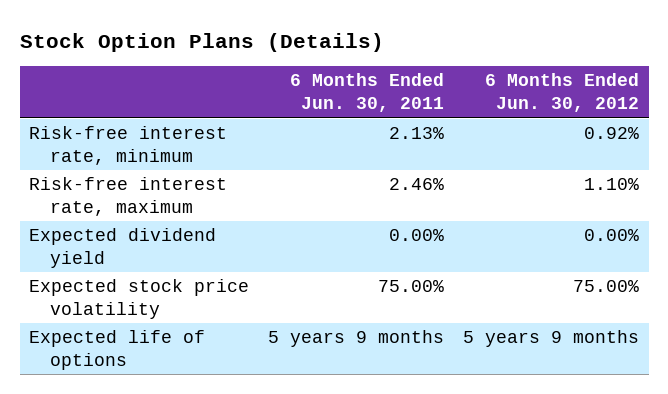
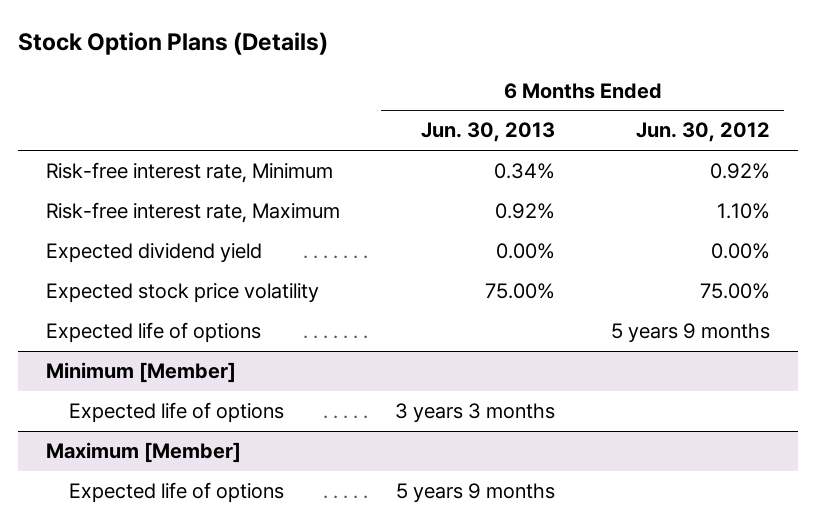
- | 6 Months Ended Jun. 30, 2011 | 6 Months Ended Jun. 30, 2012
+ | 6 Months Ended Jun. 30, 2013 | 6 Months Ended Jun. 30, 2012
- Risk-free interest rate, minimum | 2.13% | 0.92%
- Risk-free interest rate, maximum | 2.46% | 1.10%
+ Risk-free interest rate, Minimum | 0.34% | 0.92%
+ Risk-free interest rate, Maximum | 0.92% | 1.10%
+ Minimum [Member]
+ Expected life of options | 3 years 3 months |
+ Maximum [Member]
+ Expected life of options | 5 years 9 months |

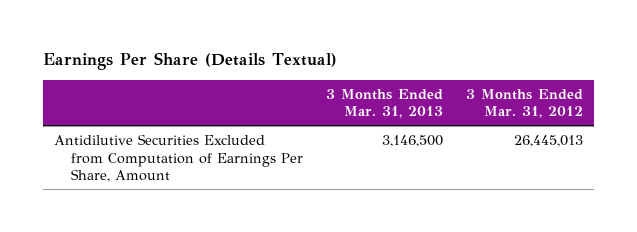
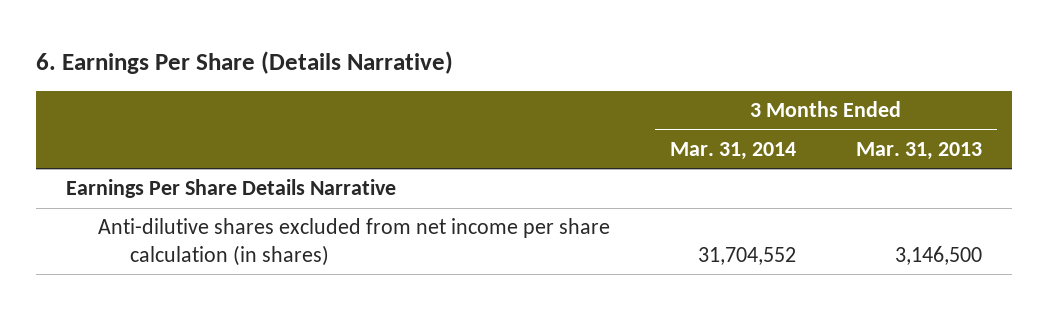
- Earnings Per Share (Details Textual)
+ 6. Earnings Per Share (Details Narrative)
- | 3 Months Ended Mar. 31, 2013 | 3 Months Ended Mar. 31, 2012
+ | 3 Months Ended Mar. 31, 2014 | 3 Months Ended Mar. 31, 2013
- Antidilutive Securities Excluded from Computation of Earnings Per Share, Amount | 3,146,500 | 26,445,013
+ Earnings Per Share Details Narrative
+ Anti-dilutive shares excluded from net income per share calculation (in shares) | 31,704,552 | 3,146,500

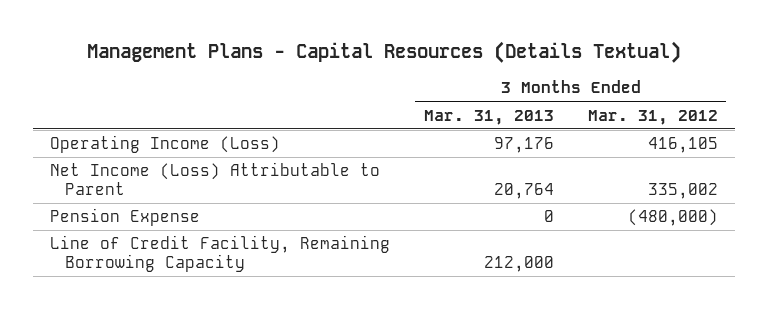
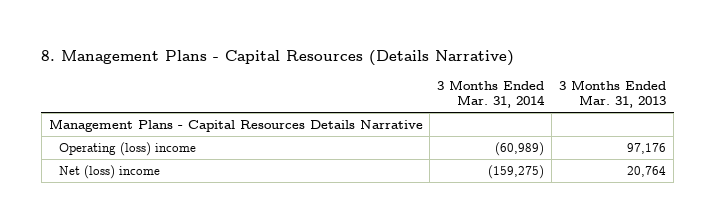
- Management Plans - Capital Resources (Details Textual)
+ 8. Management Plans - Capital Resources (Details Narrative)
- | 3 Months Ended Mar. 31, 2013 | 3 Months Ended Mar. 31, 2012
+ | 3 Months Ended Mar. 31, 2014 | 3 Months Ended Mar. 31, 2013
- Operating Income (Loss) | 97,176 | 416,105
- Net Income (Loss) Attributable to Parent | 20,764 | 335,002
- Pension Expense | 0 | (480,000)
- Line of Credit Facility, Remaining Borrowing Capacity | 212,000 |
+ Management Plans - Capital Resources Details Narrative
+ Operating (loss) income | (60,989) | 97,176
+ Net (loss) income | (159,275) | 20,764

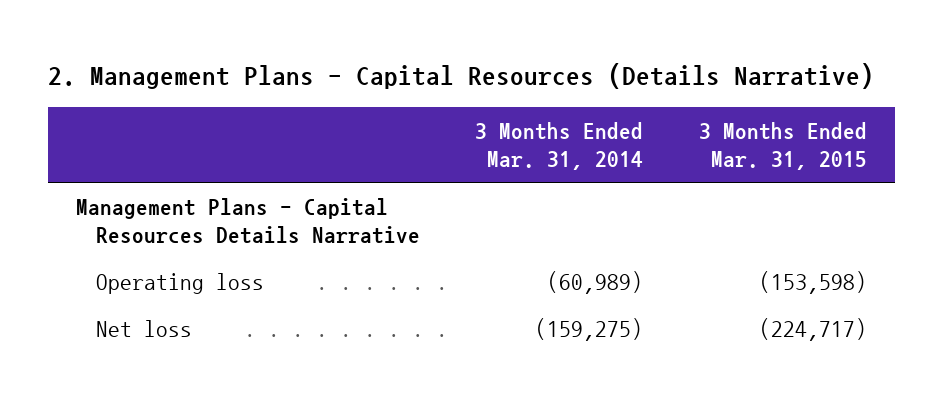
- 8. Management Plans - Capital Resources (Details Narrative)
+ 2. Management Plans - Capital Resources (Details Narrative)
- | 3 Months Ended Mar. 31, 2014 | 3 Months Ended Mar. 31, 2013
+ | 3 Months Ended Mar. 31, 2014 | 3 Months Ended Mar. 31, 2015
- Operating (loss) income | (60,989) | 97,176
- Net (loss) income | (159,275) | 20,764
+ Operating loss | (60,989) | (153,598)
+ Net loss | (159,275) | (224,717)

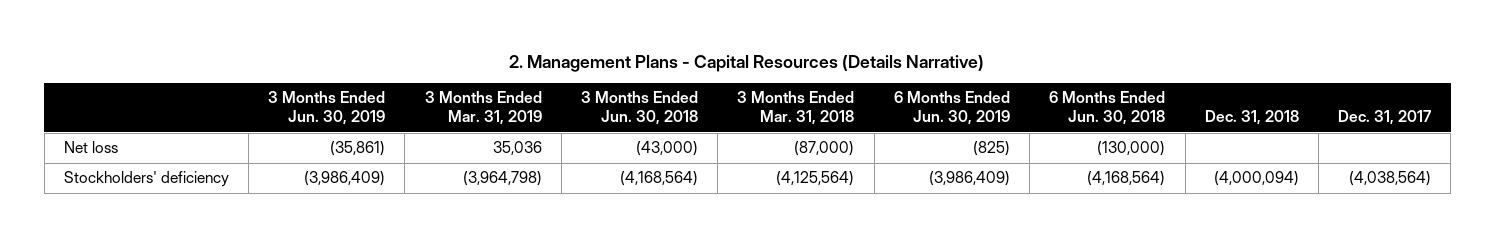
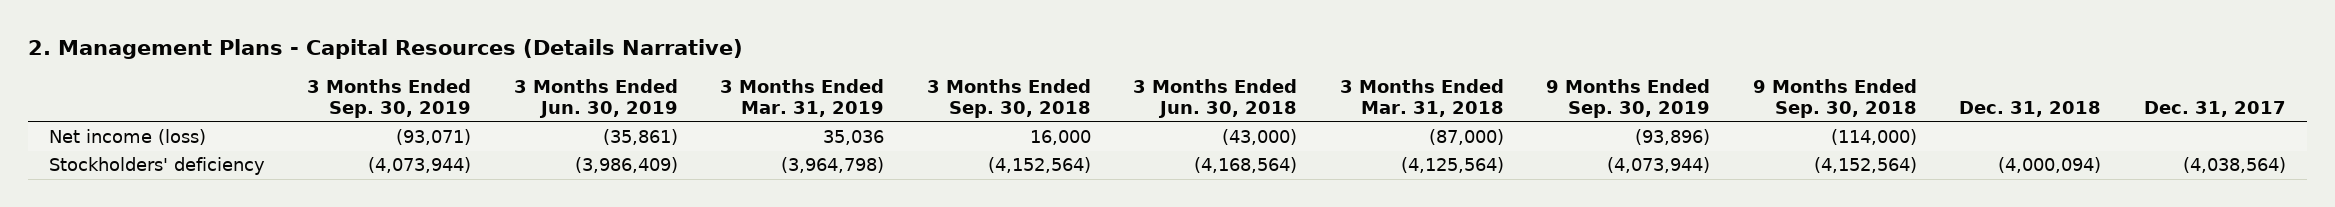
- | 3 Months Ended Jun. 30, 2019 | 3 Months Ended Mar. 31, 2019 | 3 Months Ended Jun. 30, 2018 | 3 Months Ended Mar. 31, 2018 | 6 Months Ended Jun. 30, 2019 | 6 Months Ended Jun. 30, 2018 | Dec. 31, 2018 | Dec. 31, 2017
+ | 3 Months Ended Sep. 30, 2019 | 3 Months Ended Jun. 30, 2019 | 3 Months Ended Mar. 31, 2019 | 3 Months Ended Sep. 30, 2018 | 3 Months Ended Jun. 30, 2018 | 3 Months Ended Mar. 31, 2018 | 9 Months Ended Sep. 30, 2019 | 9 Months Ended Sep. 30, 2018 | Dec. 31, 2018 | Dec. 31, 2017
- Net loss | (35,861) | 35,036 | (43,000) | (87,000) | (825) | (130,000) | |
+ Net income (loss) | (93,071) | (35,861) | 35,036 | 16,000 | (43,000) | (87,000) | (93,896) | (114,000) | |

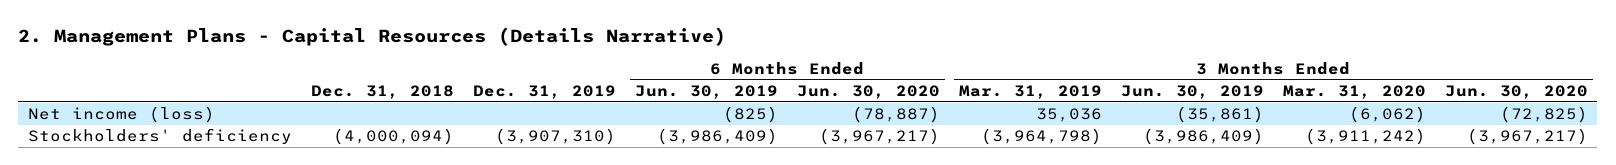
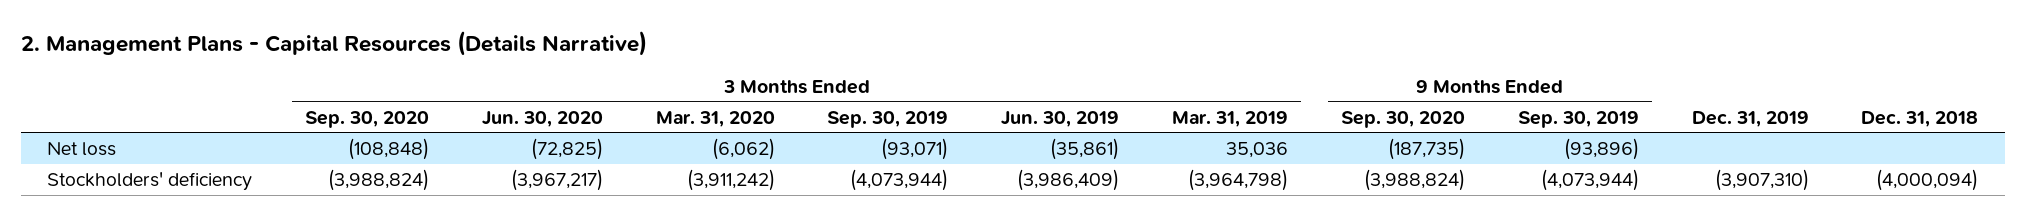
- | Dec. 31, 2018 | Dec. 31, 2019 | 6 Months Ended Jun. 30, 2019 | 6 Months Ended Jun. 30, 2020 | 3 Months Ended Mar. 31, 2019 | 3 Months Ended Jun. 30, 2019 | 3 Months Ended Mar. 31, 2020 | 3 Months Ended Jun. 30, 2020
+ | 3 Months Ended Sep. 30, 2020 | 3 Months Ended Jun. 30, 2020 | 3 Months Ended Mar. 31, 2020 | 3 Months Ended Sep. 30, 2019 | 3 Months Ended Jun. 30, 2019 | 3 Months Ended Mar. 31, 2019 | 9 Months Ended Sep. 30, 2020 | 9 Months Ended Sep. 30, 2019 | Dec. 31, 2019 | Dec. 31, 2018
- Net income (loss) | | | (825) | (78,887) | 35,036 | (35,861) | (6,062) | (72,825)
+ Net loss | (108,848) | (72,825) | (6,062) | (93,071) | (35,861) | 35,036 | (187,735) | (93,896) | |

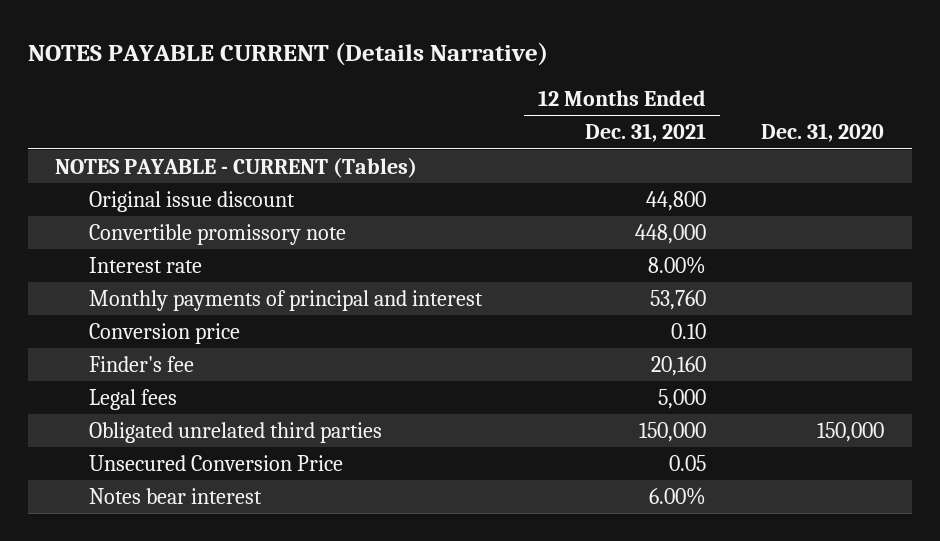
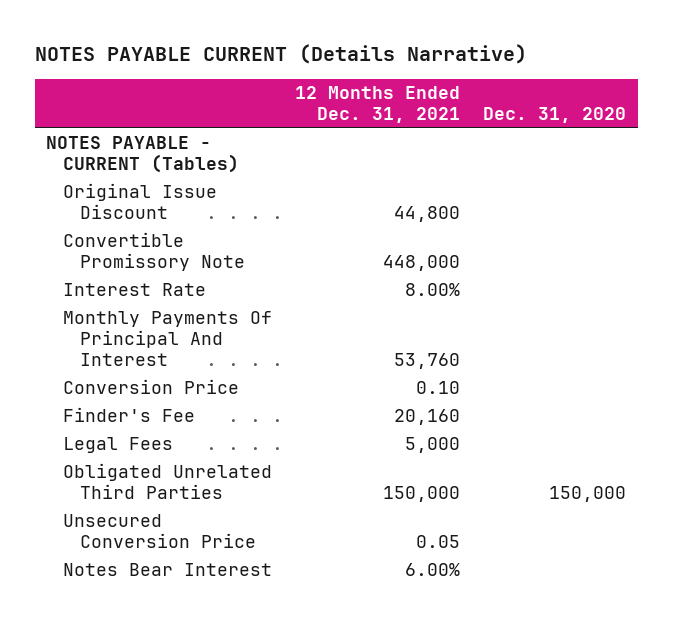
- Original issue discount | 44,800 |
- Convertible promissory note | 448,000 |
- Interest rate | 8.00% |
- Monthly payments of principal and interest | 53,760 |
- Conversion price | 0.10 |
- Finder's fee | 20,160 |
- Legal fees | 5,000 |
- Obligated unrelated third parties | 150,000 | 150,000
+ Original Issue Discount | 44,800 |
+ Convertible Promissory Note | 448,000 |
+ Interest Rate | 8.00% |
+ Monthly Payments Of Principal And Interest | 53,760 |
+ Conversion Price | 0.10 |
+ Finder's Fee | 20,160 |
+ Legal Fees | 5,000 |
+ Obligated Unrelated Third Parties | 150,000 | 150,000
- Notes bear interest | 6.00% |
+ Notes Bear Interest | 6.00% |

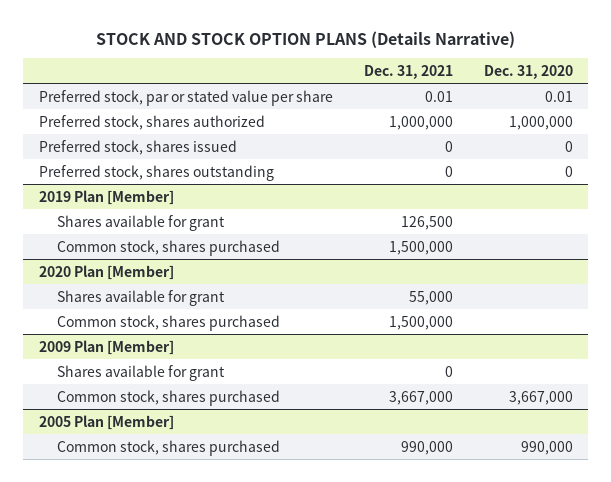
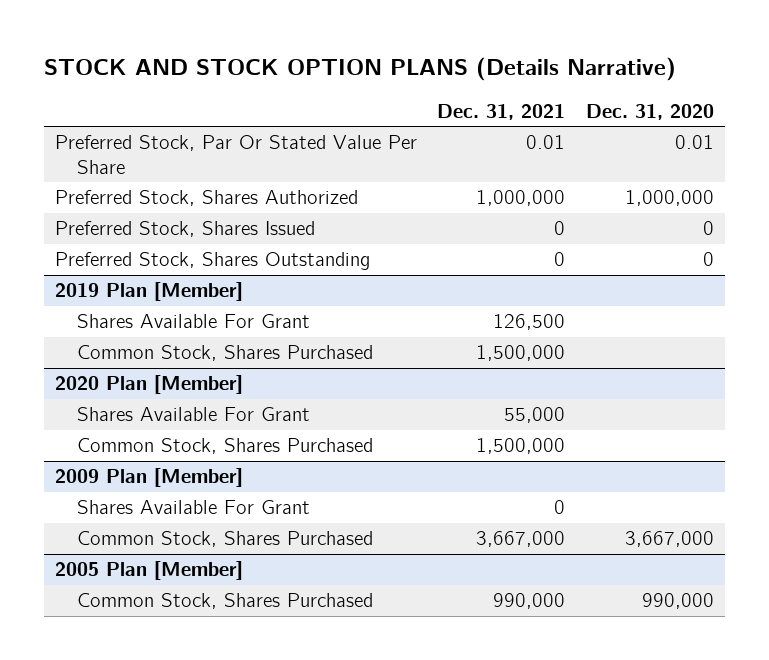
- Preferred stock, par or stated value per share | 0.01 | 0.01
- Preferred stock, shares authorized | 1,000,000 | 1,000,000
- Preferred stock, shares issued | 0 | 0
- Preferred stock, shares outstanding | 0 | 0
+ Preferred Stock, Par Or Stated Value Per Share | 0.01 | 0.01
+ Preferred Stock, Shares Authorized | 1,000,000 | 1,000,000
+ Preferred Stock, Shares Issued | 0 | 0
+ Preferred Stock, Shares Outstanding | 0 | 0
@ 2019 Plan [Member]
- Shares available for grant | 126,500 |
- Common stock, shares purchased | 1,500,000 |
+ Shares Available For Grant | 126,500 |
+ Common Stock, Shares Purchased | 1,500,000 |
@ 2020 Plan [Member]
- Shares available for grant | 55,000 |
- Common stock, shares purchased | 1,500,000 |
+ Shares Available For Grant | 55,000 |
+ Common Stock, Shares Purchased | 1,500,000 |
@ 2009 Plan [Member]
- Shares available for grant | 0 |
- Common stock, shares purchased | 3,667,000 | 3,667,000
+ Shares Available For Grant | 0 |
+ Common Stock, Shares Purchased | 3,667,000 | 3,667,000
@ 2005 Plan [Member]
- Common stock, shares purchased | 990,000 | 990,000
+ Common Stock, Shares Purchased | 990,000 | 990,000

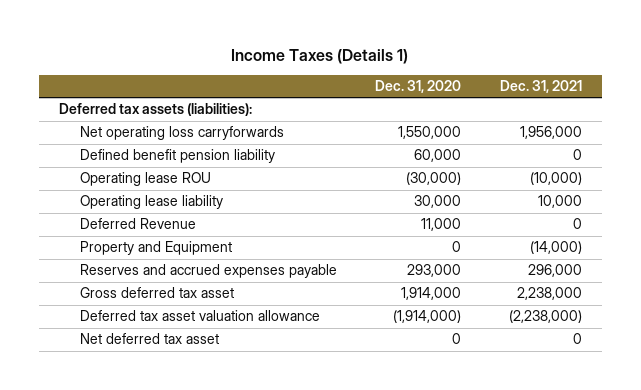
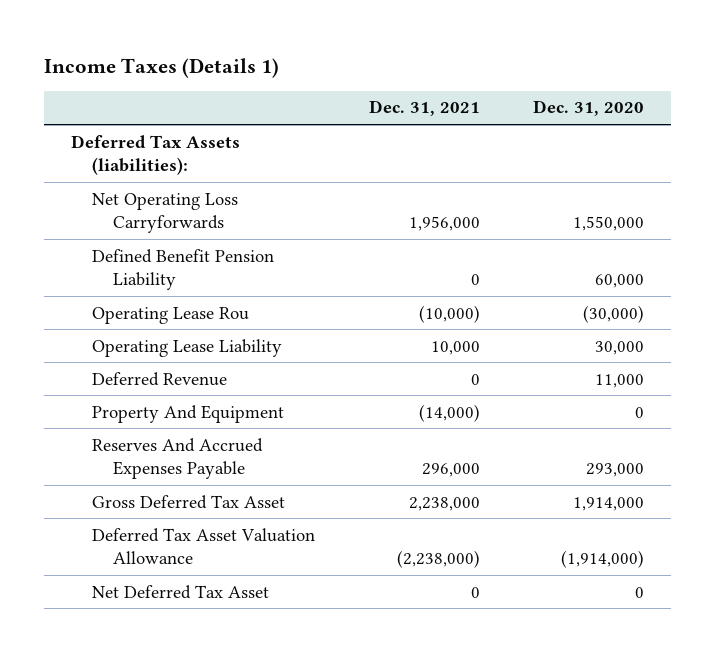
- | Dec. 31, 2020 | Dec. 31, 2021
+ | Dec. 31, 2021 | Dec. 31, 2020
- Deferred tax assets (liabilities):
- Net operating loss carryforwards | 1,550,000 | 1,956,000
- Defined benefit pension liability | 60,000 | 0
- Operating lease ROU | (30,000) | (10,000)
- Operating lease liability | 30,000 | 10,000
+ Deferred Tax Assets (liabilities):
+ Net Operating Loss Carryforwards | 1,956,000 | 1,550,000
+ Defined Benefit Pension Liability | 0 | 60,000
+ Operating Lease Rou | (10,000) | (30,000)
+ Operating Lease Liability | 10,000 | 30,000
- Property and Equipment | 0 | (14,000)
- Reserves and accrued expenses payable | 293,000 | 296,000
- Gross deferred tax asset | 1,914,000 | 2,238,000
- Deferred tax asset valuation allowance | (1,914,000) | (2,238,000)
- Net deferred tax asset | 0 | 0
+ Property And Equipment | (14,000) | 0
+ Reserves And Accrued Expenses Payable | 296,000 | 293,000
+ Gross Deferred Tax Asset | 2,238,000 | 1,914,000
+ Deferred Tax Asset Valuation Allowance | (2,238,000) | (1,914,000)
+ Net Deferred Tax Asset | 0 | 0

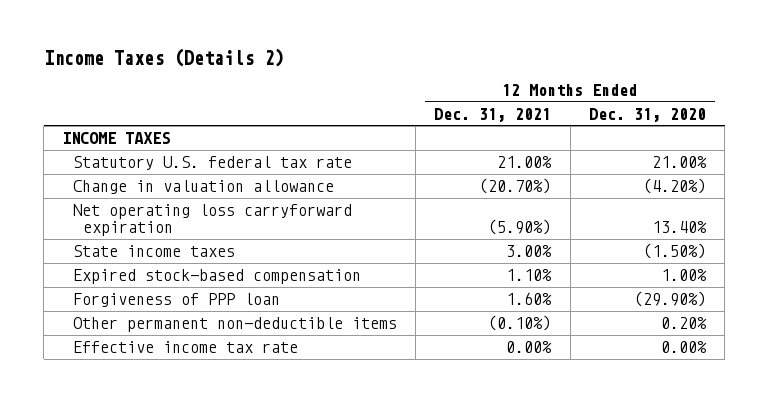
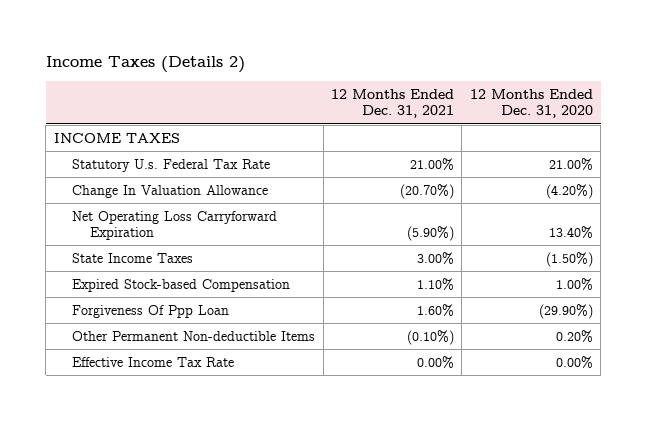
- Statutory U.S. federal tax rate | 21.00% | 21.00%
- Change in valuation allowance | (20.70%) | (4.20%)
- Net operating loss carryforward expiration | (5.90%) | 13.40%
- State income taxes | 3.00% | (1.50%)
- Expired stock-based compensation | 1.10% | 1.00%
- Forgiveness of PPP loan | 1.60% | (29.90%)
- Other permanent non-deductible items | (0.10%) | 0.20%
- Effective income tax rate | 0.00% | 0.00%
+ Statutory U.s. Federal Tax Rate | 21.00% | 21.00%
+ Change In Valuation Allowance | (20.70%) | (4.20%)
+ Net Operating Loss Carryforward Expiration | (5.90%) | 13.40%
+ State Income Taxes | 3.00% | (1.50%)
+ Expired Stock-based Compensation | 1.10% | 1.00%
+ Forgiveness Of Ppp Loan | 1.60% | (29.90%)
+ Other Permanent Non-deductible Items | (0.10%) | 0.20%
+ Effective Income Tax Rate | 0.00% | 0.00%

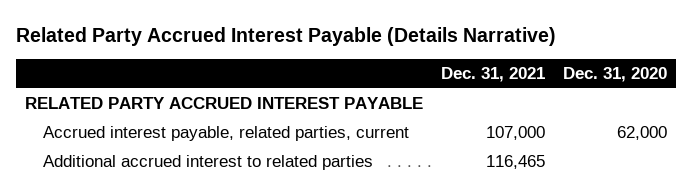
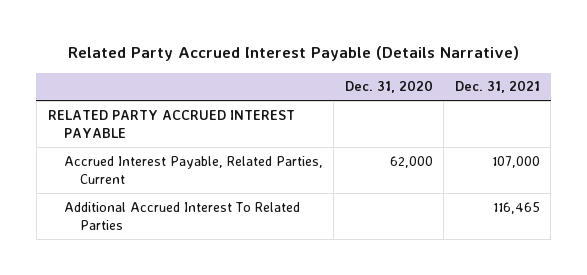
- | Dec. 31, 2021 | Dec. 31, 2020
+ | Dec. 31, 2020 | Dec. 31, 2021
- Accrued interest payable, related parties, current | 107,000 | 62,000
- Additional accrued interest to related parties | 116,465 |
+ Accrued Interest Payable, Related Parties, Current | 62,000 | 107,000
+ Additional Accrued Interest To Related Parties | | 116,465

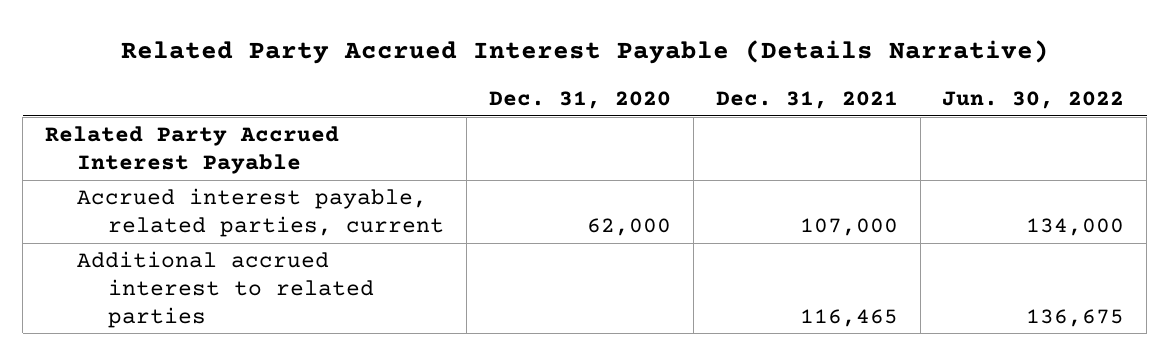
- | Dec. 31, 2020 | Dec. 31, 2021
+ | Dec. 31, 2020 | Dec. 31, 2021 | Jun. 30, 2022
- RELATED PARTY ACCRUED INTEREST PAYABLE
- Accrued Interest Payable, Related Parties, Current | 62,000 | 107,000
- Additional Accrued Interest To Related Parties | | 116,465
+ Related Party Accrued Interest Payable
+ Accrued interest payable, related parties, current | 62,000 | 107,000 | 134,000
+ Additional accrued interest to related parties | | 116,465 | 136,675

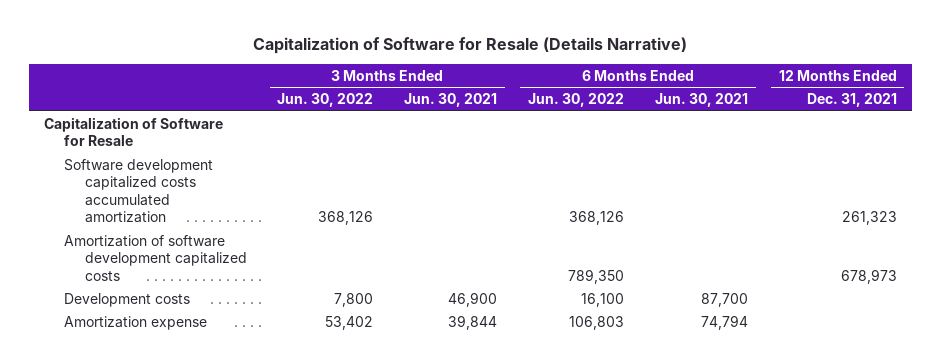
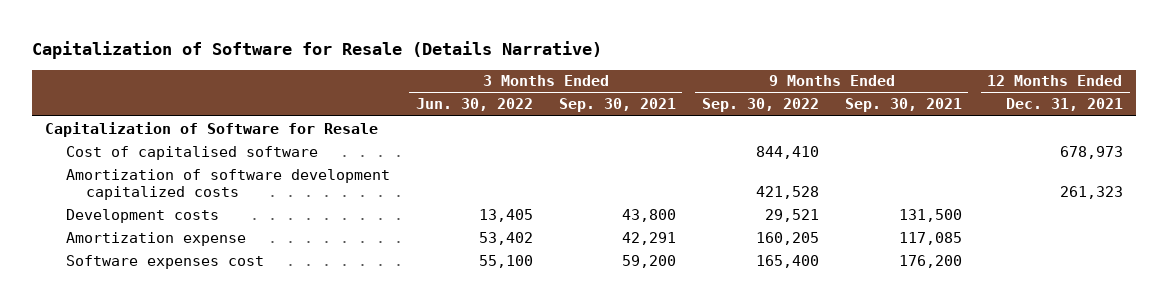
- | 3 Months Ended Jun. 30, 2022 | 3 Months Ended Jun. 30, 2021 | 6 Months Ended Jun. 30, 2022 | 6 Months Ended Jun. 30, 2021 | 12 Months Ended Dec. 31, 2021
+ | 3 Months Ended Jun. 30, 2022 | 3 Months Ended Sep. 30, 2021 | 9 Months Ended Sep. 30, 2022 | 9 Months Ended Sep. 30, 2021 | 12 Months Ended Dec. 31, 2021
- Software development capitalized costs accumulated amortization | 368,126 | | 368,126 | | 261,323
- Amortization of software development capitalized costs | | | 789,350 | | 678,973
- Development costs | 7,800 | 46,900 | 16,100 | 87,700 |
+ Cost of capitalised software | | | 844,410 | | 678,973
+ Amortization of software development capitalized costs | | | 421,528 | | 261,323
+ Development costs | 13,405 | 43,800 | 29,521 | 131,500 |
+ Software expenses cost | 55,100 | 59,200 | 165,400 | 176,200 |

